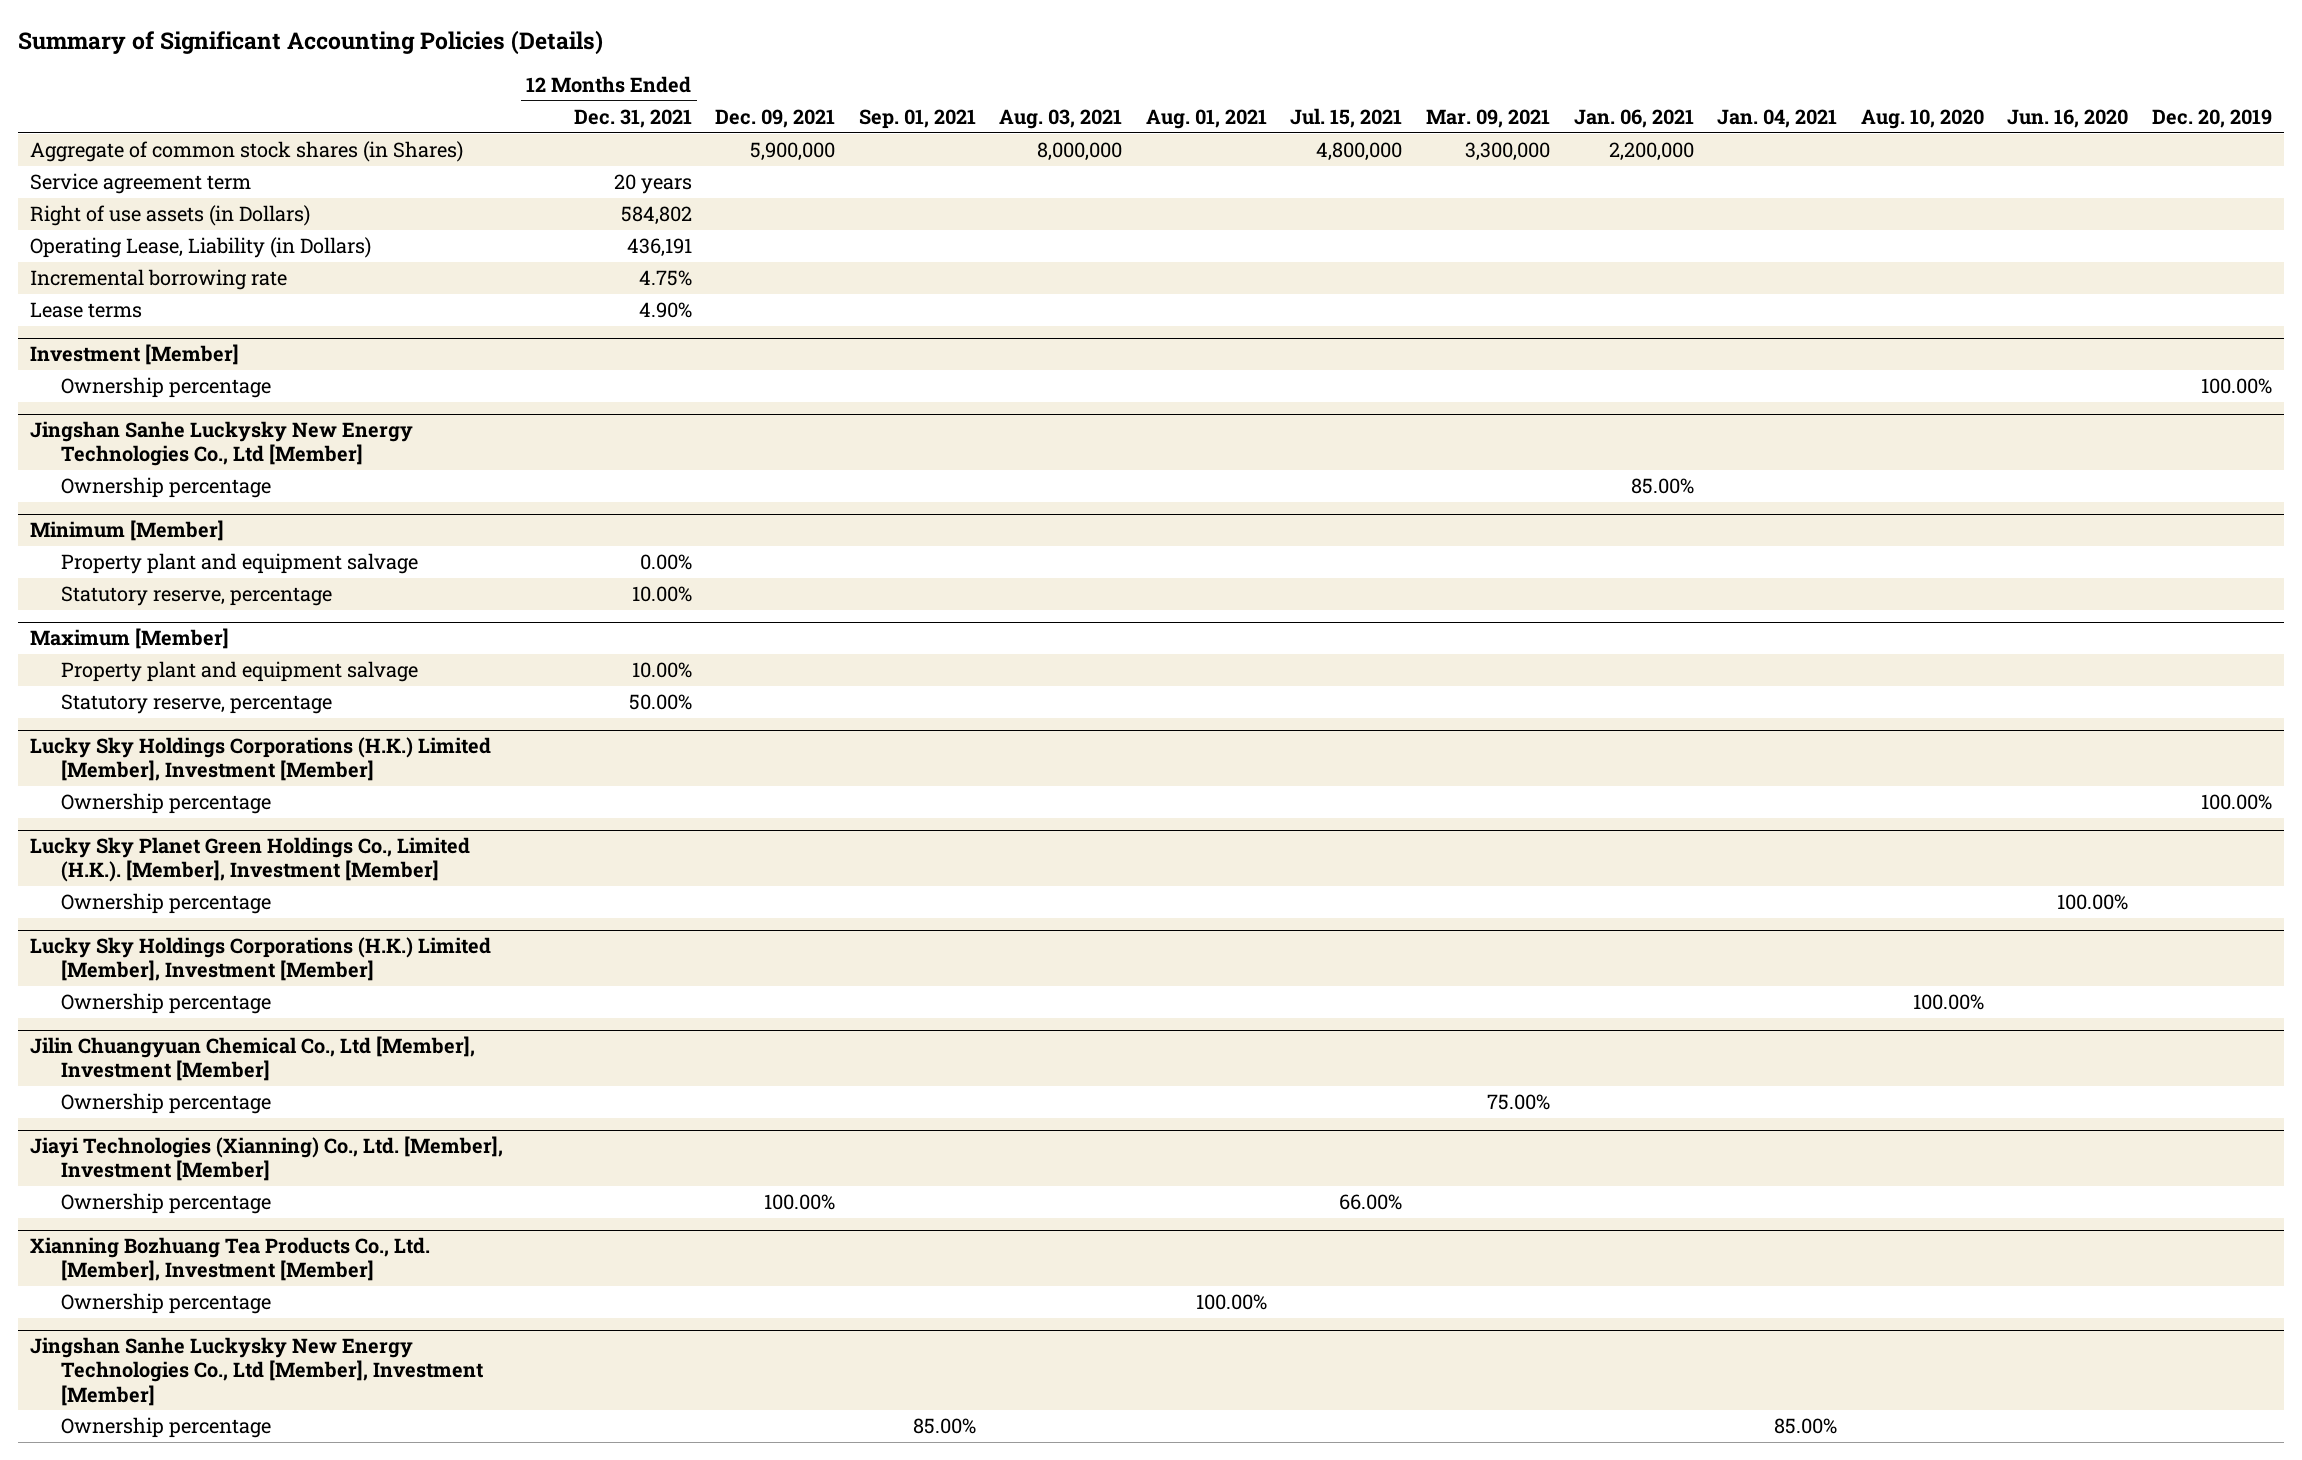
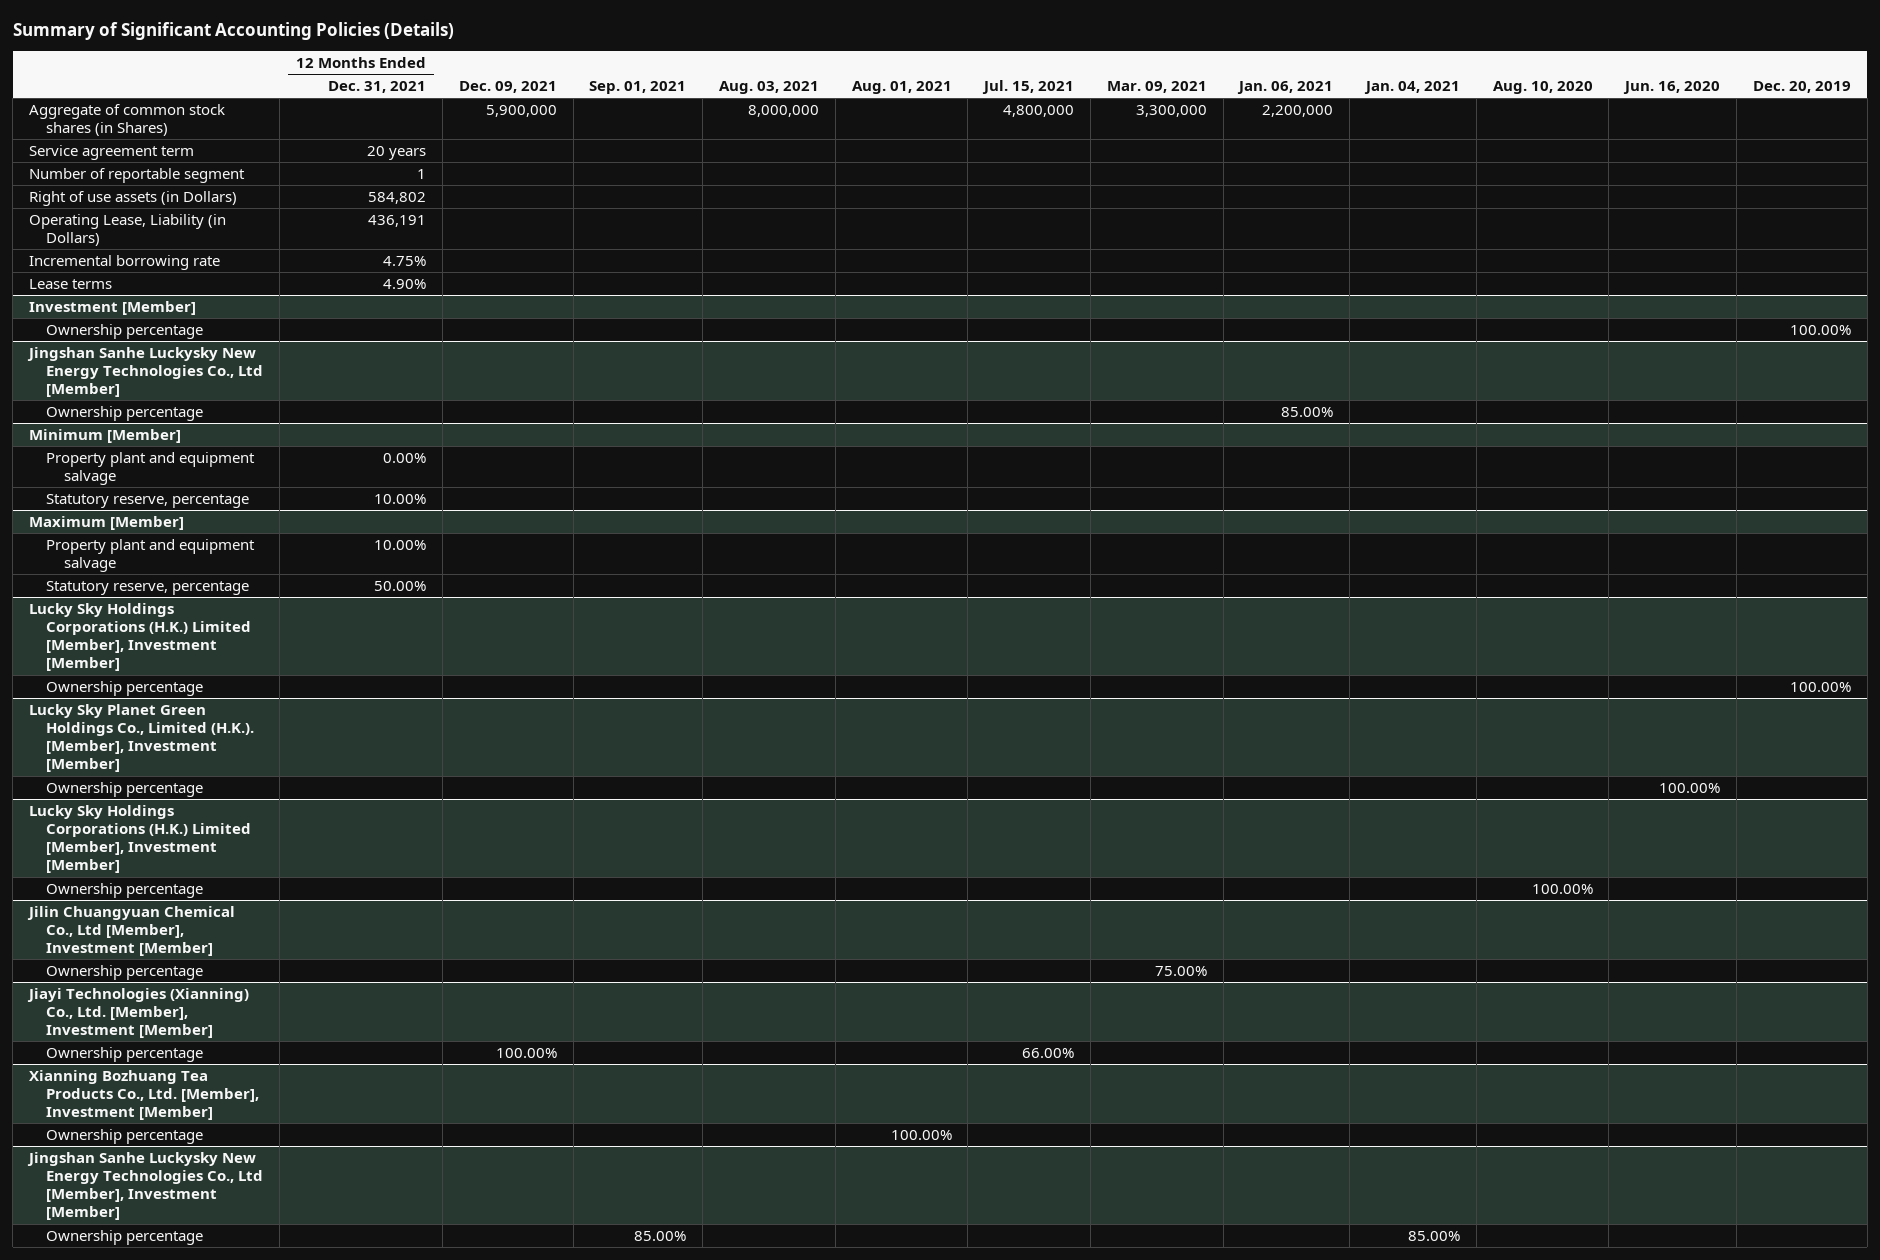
+ Number of reportable segment | 1 | | | | | | | | | | |

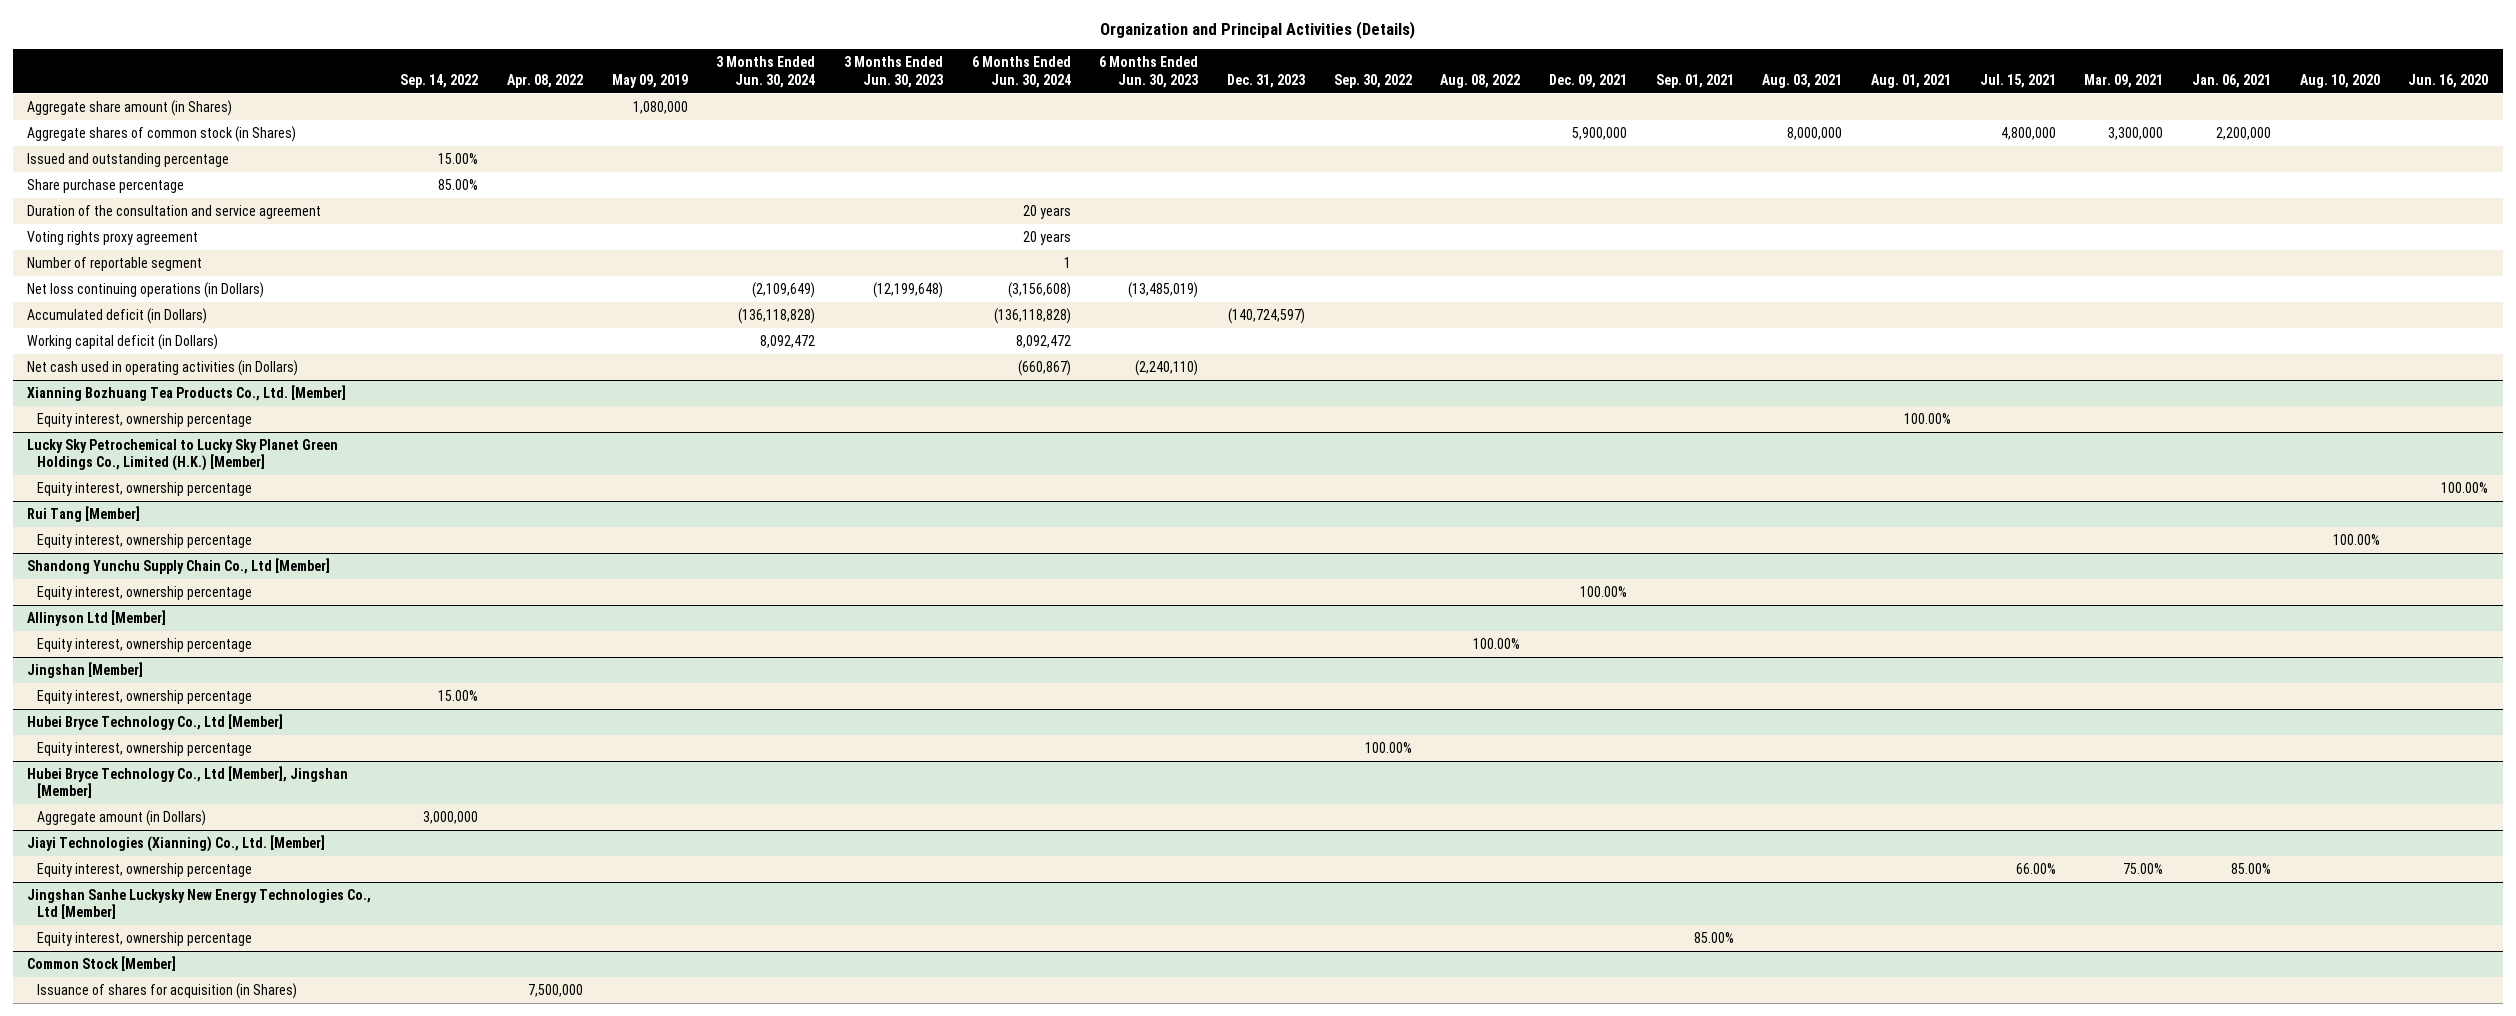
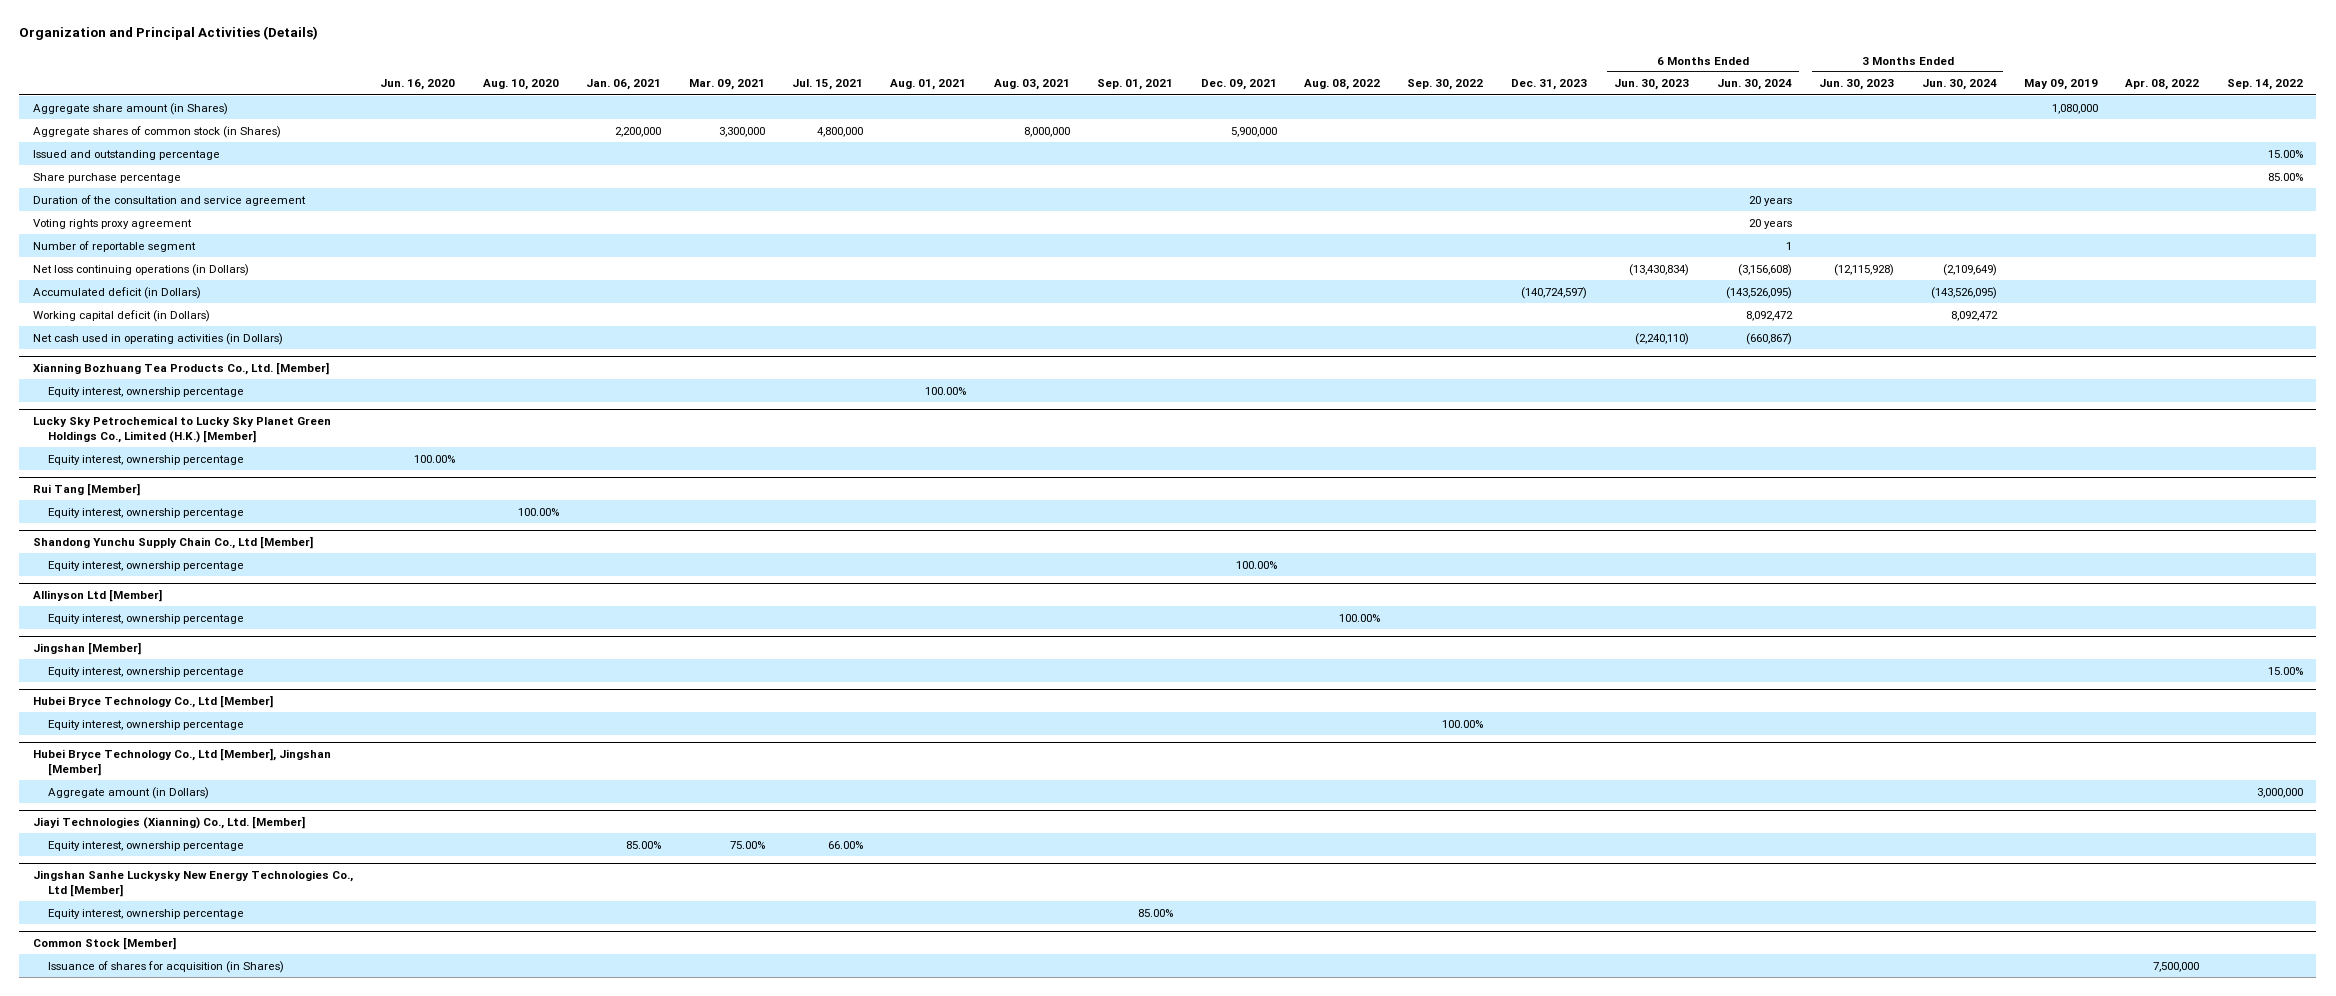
- | Sep. 14, 2022 | Apr. 08, 2022 | May 09, 2019 | 3 Months Ended Jun. 30, 2024 | 3 Months Ended Jun. 30, 2023 | 6 Months Ended Jun. 30, 2024 | 6 Months Ended Jun. 30, 2023 | Dec. 31, 2023 | Sep. 30, 2022 | Aug. 08, 2022 | Dec. 09, 2021 | Sep. 01, 2021 | Aug. 03, 2021 | Aug. 01, 2021 | Jul. 15, 2021 | Mar. 09, 2021 | Jan. 06, 2021 | Aug. 10, 2020 | Jun. 16, 2020
+ | Jun. 16, 2020 | Aug. 10, 2020 | Jan. 06, 2021 | Mar. 09, 2021 | Jul. 15, 2021 | Aug. 01, 2021 | Aug. 03, 2021 | Sep. 01, 2021 | Dec. 09, 2021 | Aug. 08, 2022 | Sep. 30, 2022 | Dec. 31, 2023 | 6 Months Ended Jun. 30, 2023 | 6 Months Ended Jun. 30, 2024 | 3 Months Ended Jun. 30, 2023 | 3 Months Ended Jun. 30, 2024 | May 09, 2019 | Apr. 08, 2022 | Sep. 14, 2022
- Net loss continuing operations (in Dollars) | | | | (2,109,649) | (12,199,648) | (3,156,608) | (13,485,019) | | | | | | | | | | | |
- Accumulated deficit (in Dollars) | | | | (136,118,828) | | (136,118,828) | | (140,724,597) | | | | | | | | | | |
+ Net loss continuing operations (in Dollars) | | | | | | | | | | | | | (13,430,834) | (3,156,608) | (12,115,928) | (2,109,649) | | |
+ Accumulated deficit (in Dollars) | | | | | | | | | | | | (140,724,597) | | (143,526,095) | | (143,526,095) | | |

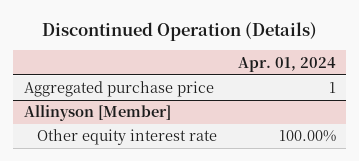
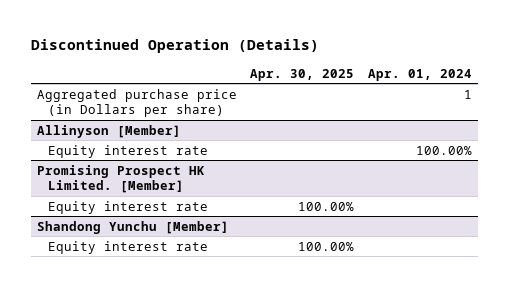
- | Apr. 01, 2024
+ | Apr. 30, 2025 | Apr. 01, 2024
- Aggregated purchase price | 1
+ Aggregated purchase price (in Dollars per share) | | 1
@ Allinyson [Member]
- Other equity interest rate | 100.00%
+ Equity interest rate | | 100.00%
+ Promising Prospect HK Limited. [Member]
+ Equity interest rate | 100.00% |
+ Shandong Yunchu [Member]
+ Equity interest rate | 100.00% |

